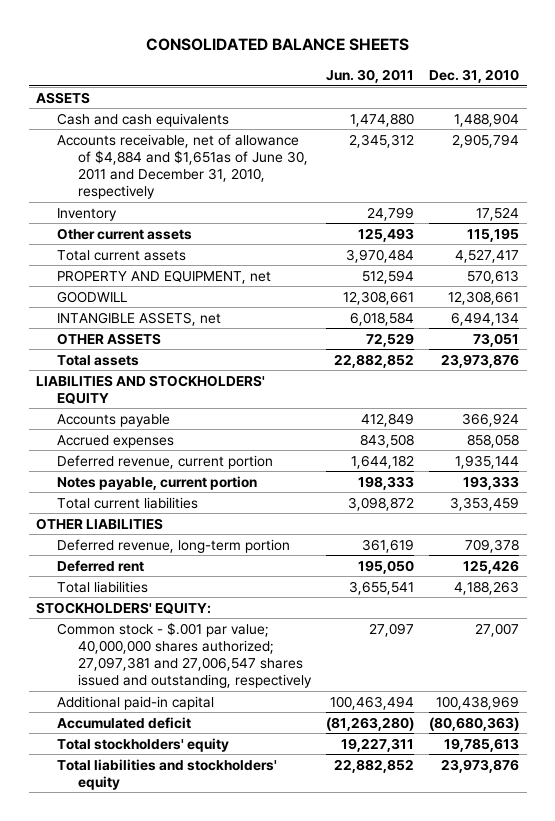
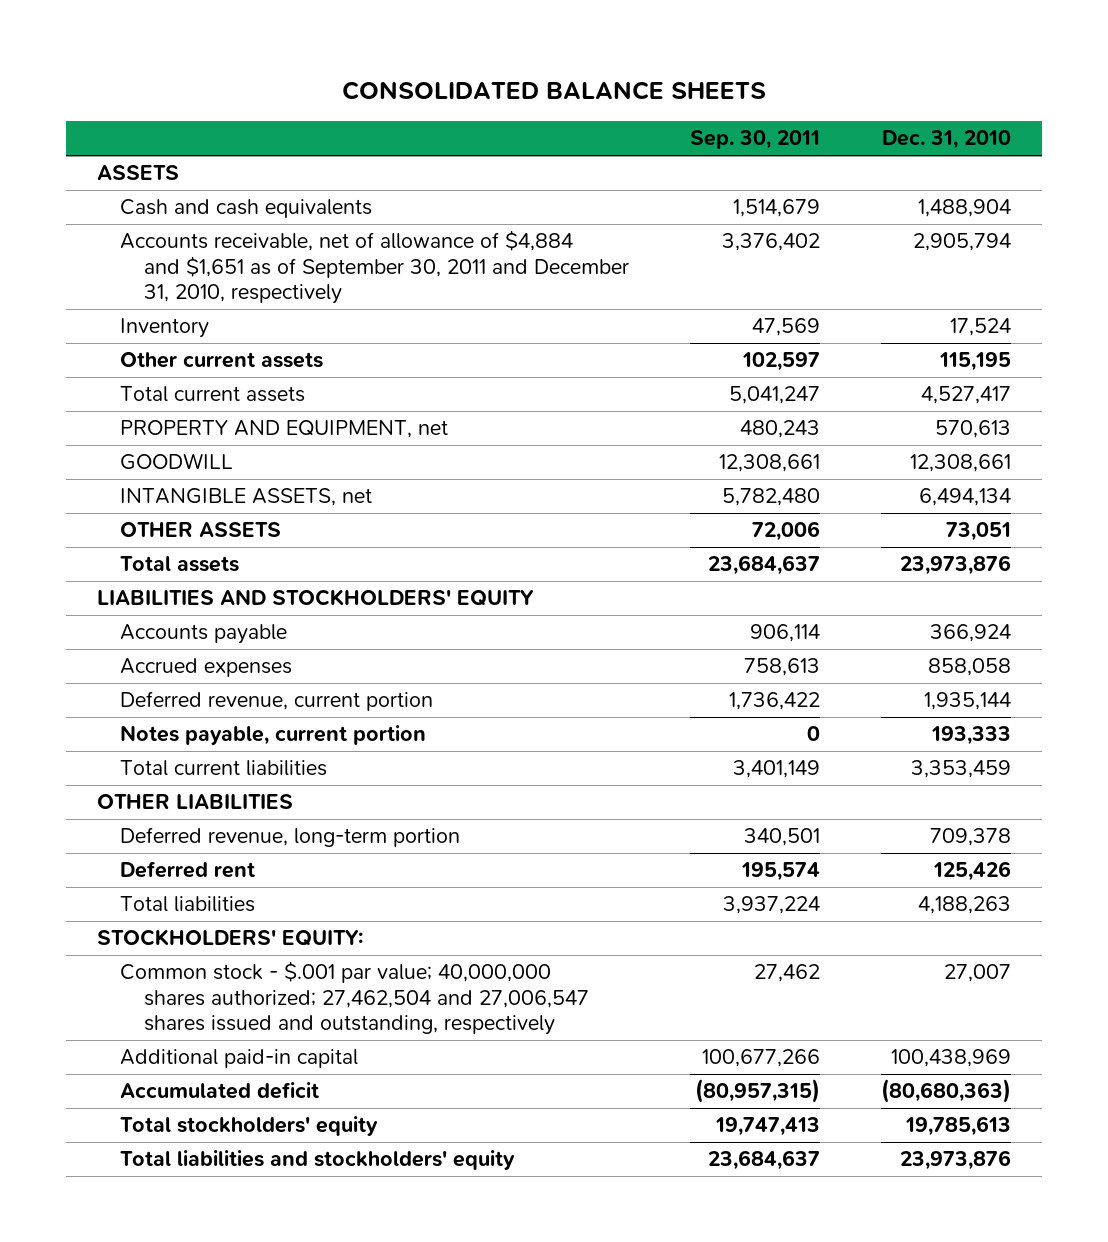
- | Jun. 30, 2011 | Dec. 31, 2010
+ | Sep. 30, 2011 | Dec. 31, 2010
- Accounts receivable, net of allowance of $4,884 and $1,651as of June 30, 2011 and December 31, 2010, respectively | 2,345,312 | 2,905,794
+ Accounts receivable, net of allowance of $4,884 and $1,651 as of September 30, 2011 and December 31, 2010, respectively | 3,376,402 | 2,905,794
- Common stock - $.001 par value; 40,000,000 shares authorized; 27,097,381 and 27,006,547 shares issued and outstanding, respectively | 27,097 | 27,007
+ Common stock - $.001 par value; 40,000,000 shares authorized; 27,462,504 and 27,006,547 shares issued and outstanding, respectively | 27,462 | 27,007

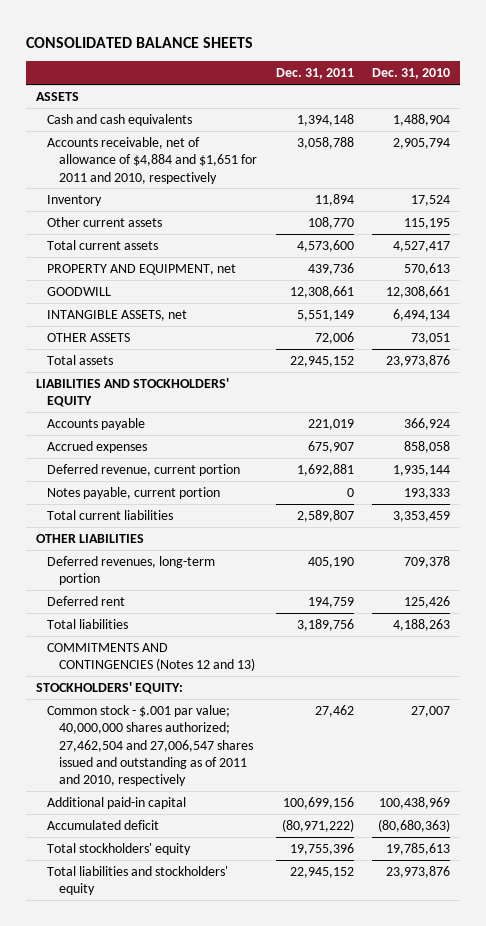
- | Sep. 30, 2011 | Dec. 31, 2010
+ | Dec. 31, 2011 | Dec. 31, 2010
- Accounts receivable, net of allowance of $4,884 and $1,651 as of September 30, 2011 and December 31, 2010, respectively | 3,376,402 | 2,905,794
+ Accounts receivable, net of allowance of $4,884 and $1,651 for 2011 and 2010, respectively | 3,058,788 | 2,905,794
- Deferred revenue, long-term portion | 340,501 | 709,378
+ Deferred revenues, long-term portion | 405,190 | 709,378
+ COMMITMENTS AND CONTINGENCIES (Notes 12 and 13)
- Common stock - $.001 par value; 40,000,000 shares authorized; 27,462,504 and 27,006,547 shares issued and outstanding, respectively | 27,462 | 27,007
+ Common stock - $.001 par value; 40,000,000 shares authorized; 27,462,504 and 27,006,547 shares issued and outstanding as of 2011 and 2010, respectively | 27,462 | 27,007

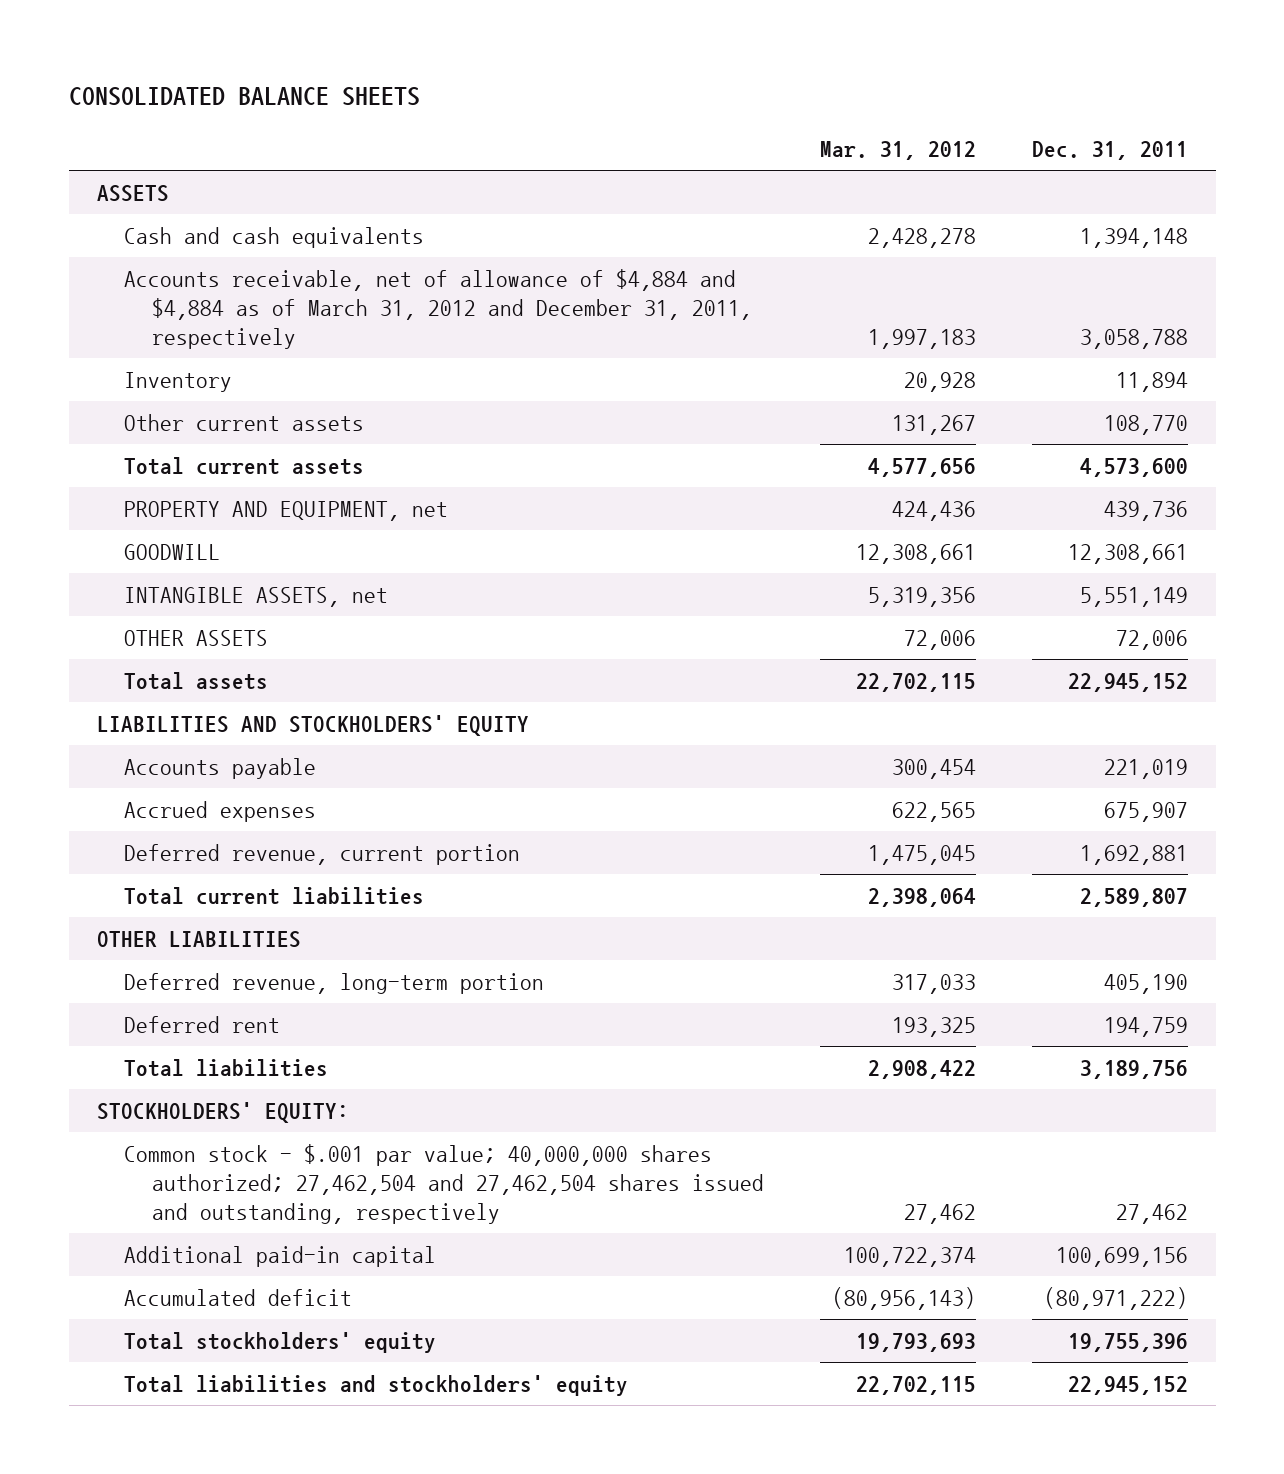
- | Dec. 31, 2011 | Dec. 31, 2010
+ | Mar. 31, 2012 | Dec. 31, 2011
- Accounts receivable, net of allowance of $4,884 and $1,651 for 2011 and 2010, respectively | 3,058,788 | 2,905,794
+ Accounts receivable, net of allowance of $4,884 and $4,884 as of March 31, 2012 and December 31, 2011, respectively | 1,997,183 | 3,058,788
- Notes payable, current portion | 0 | 193,333
- Deferred revenues, long-term portion | 405,190 | 709,378
+ Deferred revenue, long-term portion | 317,033 | 405,190
- COMMITMENTS AND CONTINGENCIES (Notes 12 and 13)
- Common stock - $.001 par value; 40,000,000 shares authorized; 27,462,504 and 27,006,547 shares issued and outstanding as of 2011 and 2010, respectively | 27,462 | 27,007
+ Common stock - $.001 par value; 40,000,000 shares authorized; 27,462,504 and 27,462,504 shares issued and outstanding, respectively | 27,462 | 27,462

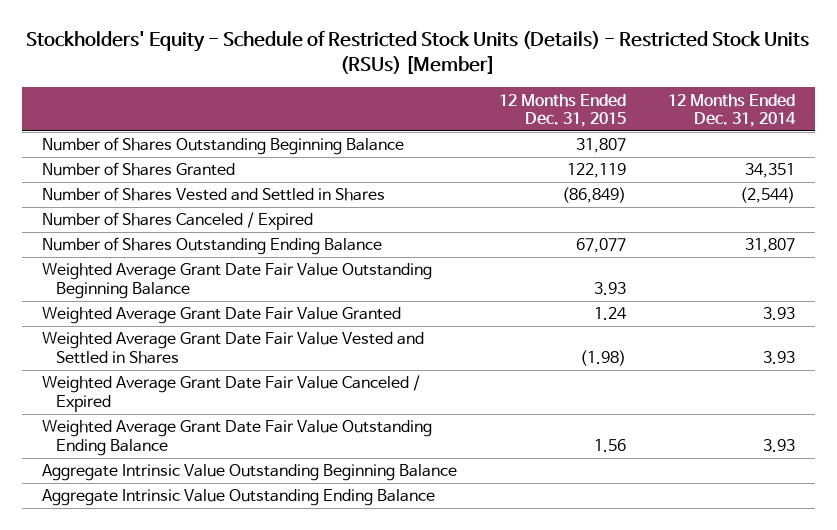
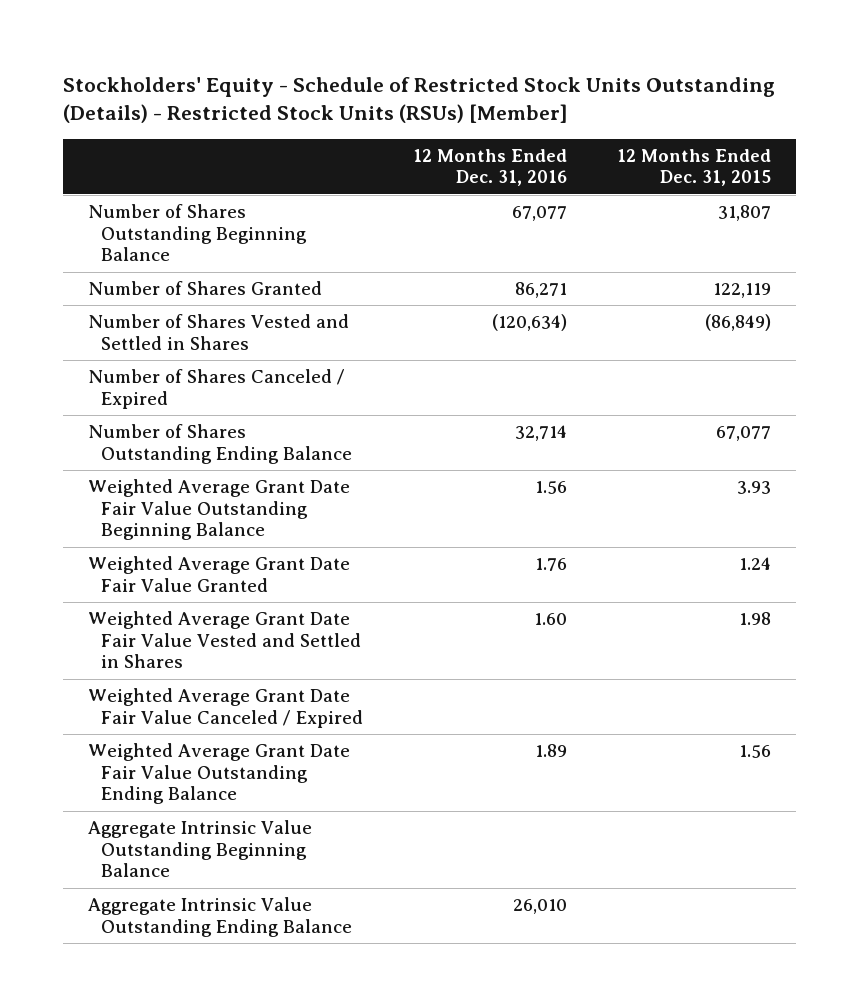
- Stockholders' Equity - Schedule of Restricted Stock Units (Details) - Restricted Stock Units (RSUs) [Member]
+ Stockholders' Equity - Schedule of Restricted Stock Units Outstanding (Details) - Restricted Stock Units (RSUs) [Member]
- | 12 Months Ended Dec. 31, 2015 | 12 Months Ended Dec. 31, 2014
+ | 12 Months Ended Dec. 31, 2016 | 12 Months Ended Dec. 31, 2015
- Weighted Average Grant Date Fair Value Vested and Settled in Shares | (1.98) | 3.93
+ Weighted Average Grant Date Fair Value Vested and Settled in Shares | 1.60 | 1.98

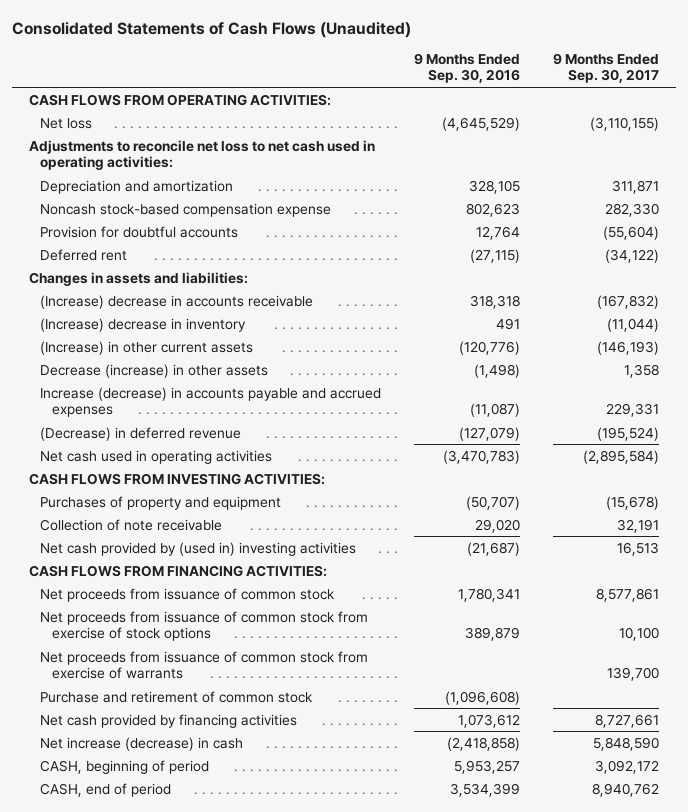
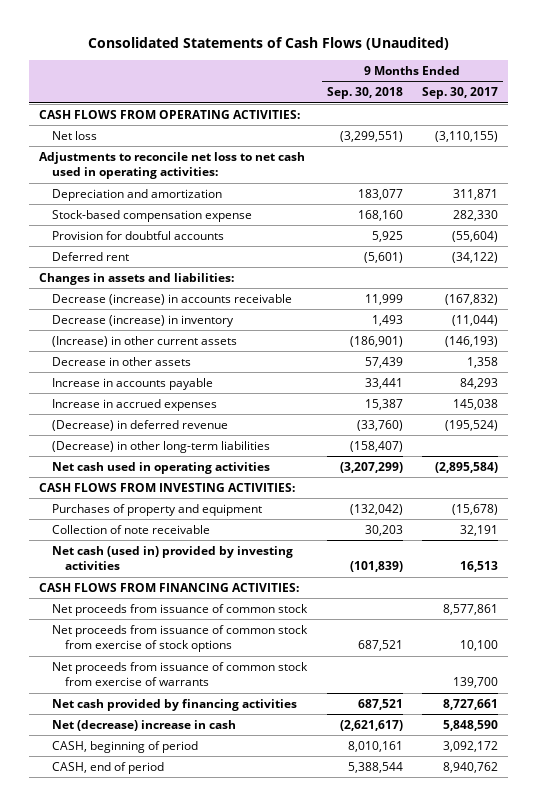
- | 9 Months Ended Sep. 30, 2016 | 9 Months Ended Sep. 30, 2017
+ | 9 Months Ended Sep. 30, 2018 | 9 Months Ended Sep. 30, 2017
- Noncash stock-based compensation expense | 802,623 | 282,330
+ Stock-based compensation expense | 168,160 | 282,330
- (Increase) decrease in accounts receivable | 318,318 | (167,832)
- (Increase) decrease in inventory | 491 | (11,044)
+ Decrease (increase) in accounts receivable | 11,999 | (167,832)
+ Decrease (increase) in inventory | 1,493 | (11,044)
- Decrease (increase) in other assets | (1,498) | 1,358
- Increase (decrease) in accounts payable and accrued expenses | (11,087) | 229,331
+ Decrease in other assets | 57,439 | 1,358
+ Increase in accounts payable | 33,441 | 84,293
+ Increase in accrued expenses | 15,387 | 145,038
+ (Decrease) in other long-term liabilities | (158,407) |
- Net cash provided by (used in) investing activities | (21,687) | 16,513
+ Net cash (used in) provided by investing activities | (101,839) | 16,513
- Purchase and retirement of common stock | (1,096,608) |
- Net increase (decrease) in cash | (2,418,858) | 5,848,590
+ Net (decrease) increase in cash | (2,621,617) | 5,848,590

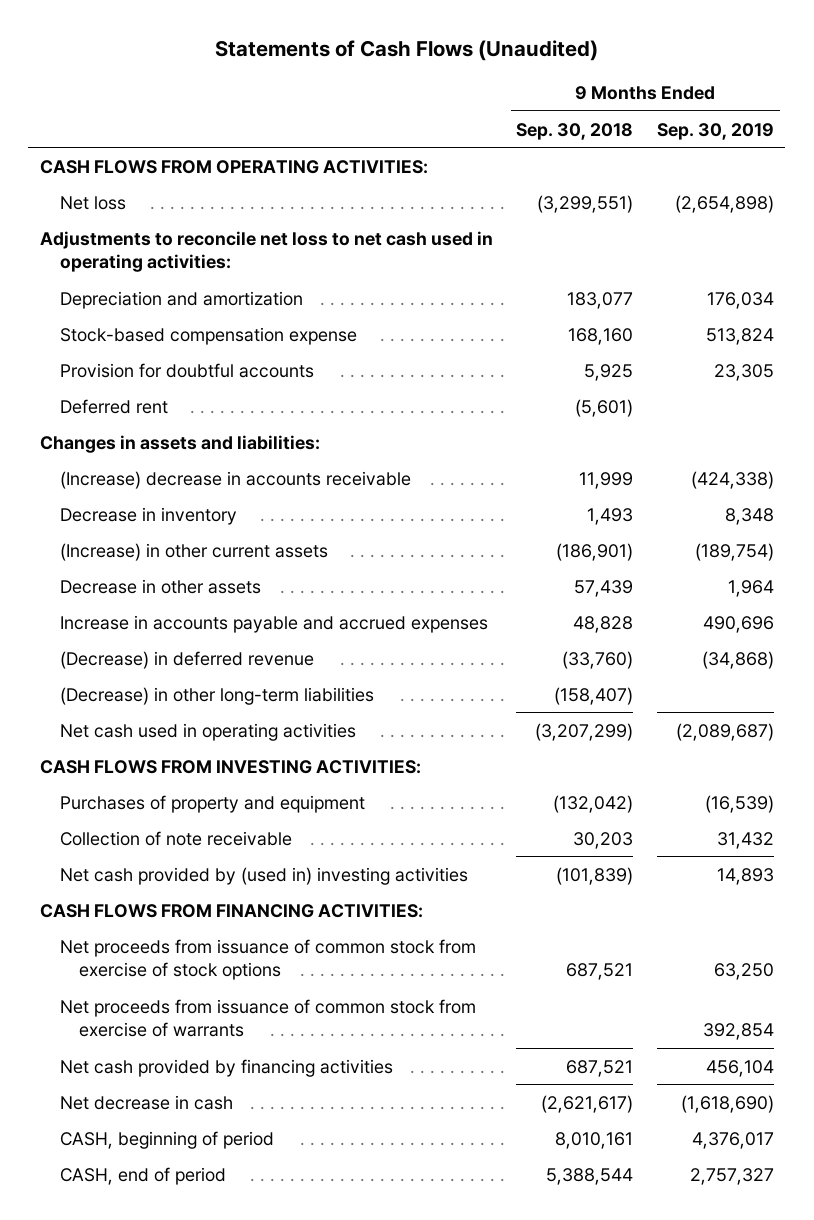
- Consolidated Statements of Cash Flows (Unaudited)
+ Statements of Cash Flows (Unaudited)
- | 9 Months Ended Sep. 30, 2018 | 9 Months Ended Sep. 30, 2017
+ | 9 Months Ended Sep. 30, 2018 | 9 Months Ended Sep. 30, 2019
- Decrease (increase) in accounts receivable | 11,999 | (167,832)
- Decrease (increase) in inventory | 1,493 | (11,044)
+ (Increase) decrease in accounts receivable | 11,999 | (424,338)
+ Decrease in inventory | 1,493 | 8,348
- Increase in accounts payable | 33,441 | 84,293
- Increase in accrued expenses | 15,387 | 145,038
+ Increase in accounts payable and accrued expenses | 48,828 | 490,696
- Net cash (used in) provided by investing activities | (101,839) | 16,513
+ Net cash provided by (used in) investing activities | (101,839) | 14,893
- Net proceeds from issuance of common stock | | 8,577,861
- Net (decrease) increase in cash | (2,621,617) | 5,848,590
+ Net decrease in cash | (2,621,617) | (1,618,690)

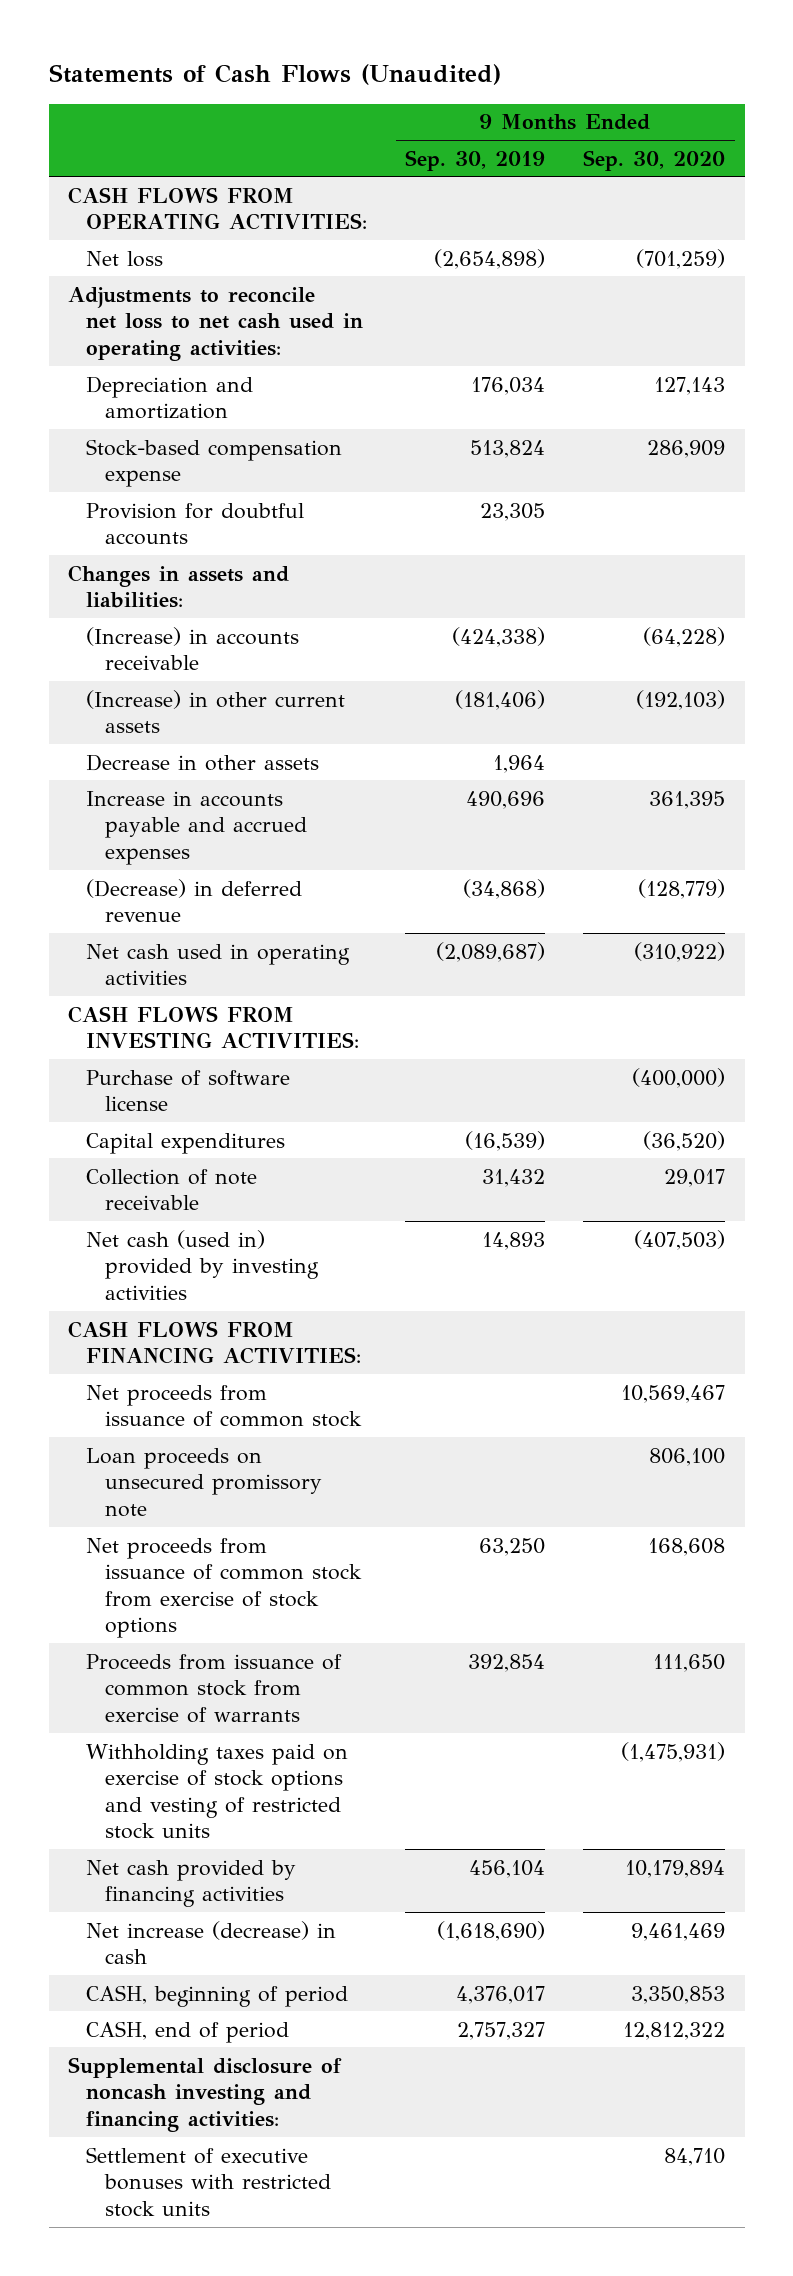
- | 9 Months Ended Sep. 30, 2018 | 9 Months Ended Sep. 30, 2019
+ | 9 Months Ended Sep. 30, 2019 | 9 Months Ended Sep. 30, 2020
- Deferred rent | (5,601) |
- (Increase) decrease in accounts receivable | 11,999 | (424,338)
- Decrease in inventory | 1,493 | 8,348
- (Increase) in other current assets | (186,901) | (189,754)
+ (Increase) in accounts receivable | (424,338) | (64,228)
+ (Increase) in other current assets | (181,406) | (192,103)
- (Decrease) in other long-term liabilities | (158,407) |
- Purchases of property and equipment | (132,042) | (16,539)
+ Purchase of software license | | (400,000)
+ Capital expenditures | (16,539) | (36,520)
- Net cash provided by (used in) investing activities | (101,839) | 14,893
+ Net cash (used in) provided by investing activities | 14,893 | (407,503)
+ Net proceeds from issuance of common stock | | 10,569,467
+ Loan proceeds on unsecured promissory note | | 806,100
- Net proceeds from issuance of common stock from exercise of warrants | | 392,854
+ Proceeds from issuance of common stock from exercise of warrants | 392,854 | 111,650
+ Withholding taxes paid on exercise of stock options and vesting of restricted stock units | | (1,475,931)
- Net decrease in cash | (2,621,617) | (1,618,690)
+ Net increase (decrease) in cash | (1,618,690) | 9,461,469
+ Supplemental disclosure of noncash investing and financing activities:
+ Settlement of executive bonuses with restricted stock units | | 84,710

